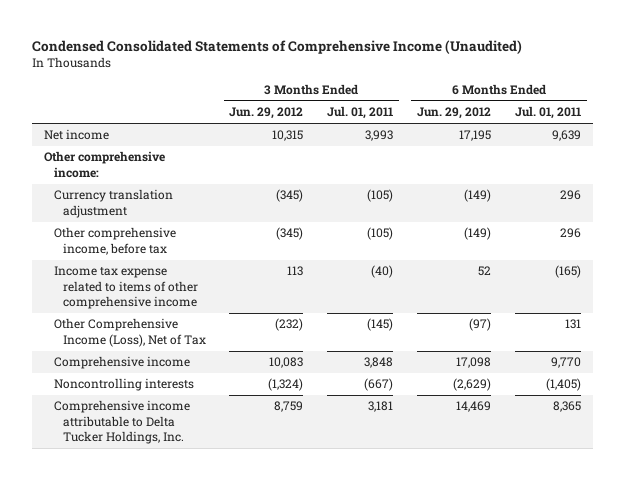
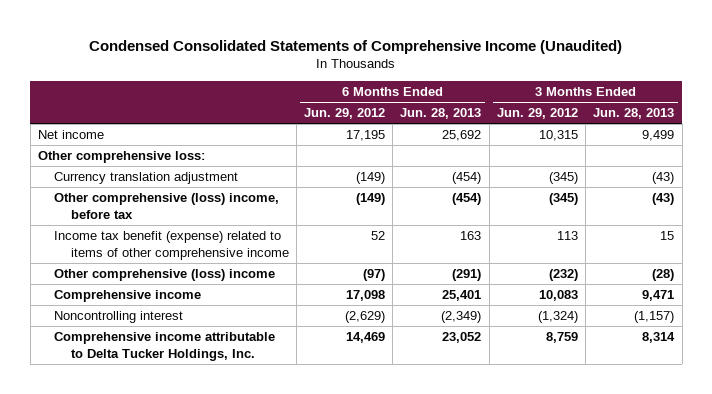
- | 3 Months Ended Jun. 29, 2012 | 3 Months Ended Jul. 01, 2011 | 6 Months Ended Jun. 29, 2012 | 6 Months Ended Jul. 01, 2011
+ | 6 Months Ended Jun. 29, 2012 | 6 Months Ended Jun. 28, 2013 | 3 Months Ended Jun. 29, 2012 | 3 Months Ended Jun. 28, 2013
- Other comprehensive income:
+ Other comprehensive loss:
- Other comprehensive income, before tax | (345) | (105) | (149) | 296
- Income tax expense related to items of other comprehensive income | 113 | (40) | 52 | (165)
- Other Comprehensive Income (Loss), Net of Tax | (232) | (145) | (97) | 131
+ Other comprehensive (loss) income, before tax | (149) | (454) | (345) | (43)
+ Income tax benefit (expense) related to items of other comprehensive income | 52 | 163 | 113 | 15
+ Other comprehensive (loss) income | (97) | (291) | (232) | (28)
- Noncontrolling interests | (1,324) | (667) | (2,629) | (1,405)
+ Noncontrolling interest | (2,629) | (2,349) | (1,324) | (1,157)

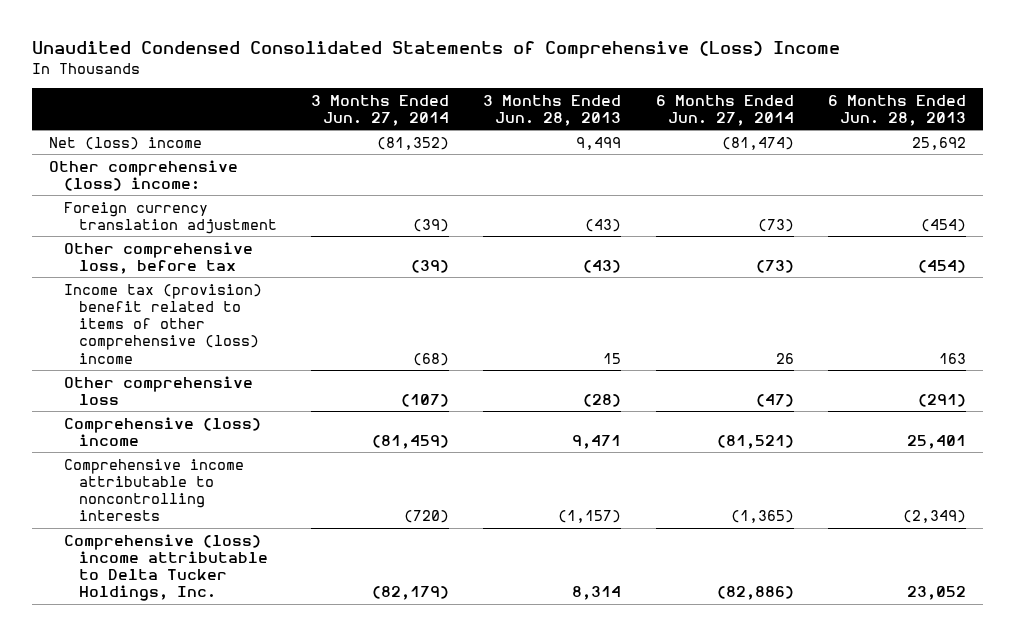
- Condensed Consolidated Statements of Comprehensive Income (Unaudited)
+ Unaudited Condensed Consolidated Statements of Comprehensive (Loss) Income
- | 6 Months Ended Jun. 29, 2012 | 6 Months Ended Jun. 28, 2013 | 3 Months Ended Jun. 29, 2012 | 3 Months Ended Jun. 28, 2013
+ | 3 Months Ended Jun. 27, 2014 | 3 Months Ended Jun. 28, 2013 | 6 Months Ended Jun. 27, 2014 | 6 Months Ended Jun. 28, 2013
- Net income | 17,195 | 25,692 | 10,315 | 9,499
- Other comprehensive loss:
- Currency translation adjustment | (149) | (454) | (345) | (43)
- Other comprehensive (loss) income, before tax | (149) | (454) | (345) | (43)
- Income tax benefit (expense) related to items of other comprehensive income | 52 | 163 | 113 | 15
- Other comprehensive (loss) income | (97) | (291) | (232) | (28)
- Comprehensive income | 17,098 | 25,401 | 10,083 | 9,471
- Noncontrolling interest | (2,629) | (2,349) | (1,324) | (1,157)
- Comprehensive income attributable to Delta Tucker Holdings, Inc. | 14,469 | 23,052 | 8,759 | 8,314
+ Net (loss) income | (81,352) | 9,499 | (81,474) | 25,692
+ Other comprehensive (loss) income:
+ Foreign currency translation adjustment | (39) | (43) | (73) | (454)
+ Other comprehensive loss, before tax | (39) | (43) | (73) | (454)
+ Income tax (provision) benefit related to items of other comprehensive (loss) income | (68) | 15 | 26 | 163
+ Other comprehensive loss | (107) | (28) | (47) | (291)
+ Comprehensive (loss) income | (81,459) | 9,471 | (81,521) | 25,401
+ Comprehensive income attributable to noncontrolling interests | (720) | (1,157) | (1,365) | (2,349)
+ Comprehensive (loss) income attributable to Delta Tucker Holdings, Inc. | (82,179) | 8,314 | (82,886) | 23,052

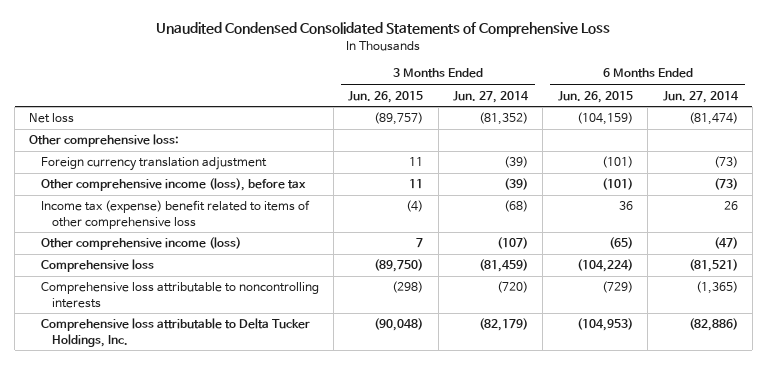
- Unaudited Condensed Consolidated Statements of Comprehensive (Loss) Income
+ Unaudited Condensed Consolidated Statements of Comprehensive Loss
- | 3 Months Ended Jun. 27, 2014 | 3 Months Ended Jun. 28, 2013 | 6 Months Ended Jun. 27, 2014 | 6 Months Ended Jun. 28, 2013
+ | 3 Months Ended Jun. 26, 2015 | 3 Months Ended Jun. 27, 2014 | 6 Months Ended Jun. 26, 2015 | 6 Months Ended Jun. 27, 2014
- Net (loss) income | (81,352) | 9,499 | (81,474) | 25,692
- Other comprehensive (loss) income:
+ Net loss | (89,757) | (81,352) | (104,159) | (81,474)
+ Other comprehensive loss:
- Other comprehensive loss, before tax | (39) | (43) | (73) | (454)
- Income tax (provision) benefit related to items of other comprehensive (loss) income | (68) | 15 | 26 | 163
- Other comprehensive loss | (107) | (28) | (47) | (291)
- Comprehensive (loss) income | (81,459) | 9,471 | (81,521) | 25,401
- Comprehensive income attributable to noncontrolling interests | (720) | (1,157) | (1,365) | (2,349)
- Comprehensive (loss) income attributable to Delta Tucker Holdings, Inc. | (82,179) | 8,314 | (82,886) | 23,052
+ Other comprehensive income (loss), before tax | 11 | (39) | (101) | (73)
+ Income tax (expense) benefit related to items of other comprehensive loss | (4) | (68) | 36 | 26
+ Other comprehensive income (loss) | 7 | (107) | (65) | (47)
+ Comprehensive loss | (89,750) | (81,459) | (104,224) | (81,521)
+ Comprehensive loss attributable to noncontrolling interests | (298) | (720) | (729) | (1,365)
+ Comprehensive loss attributable to Delta Tucker Holdings, Inc. | (90,048) | (82,179) | (104,953) | (82,886)

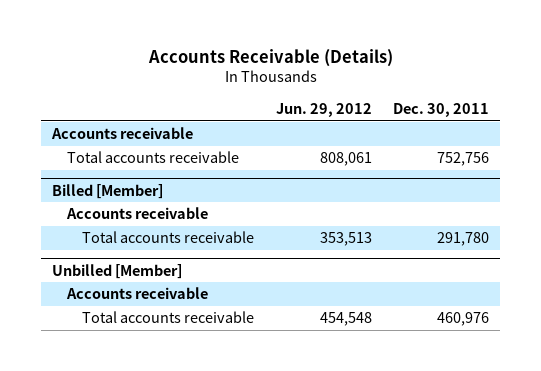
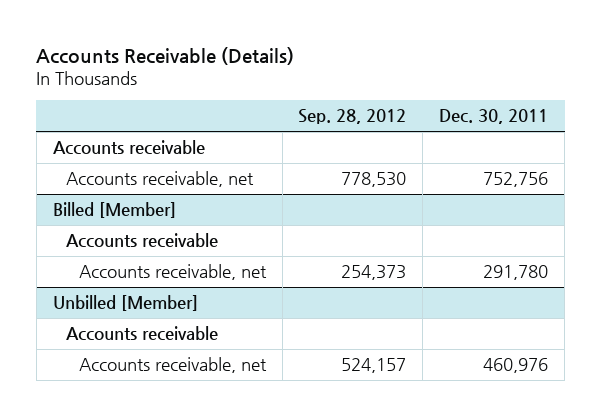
- | Jun. 29, 2012 | Dec. 30, 2011
+ | Sep. 28, 2012 | Dec. 30, 2011
- Total accounts receivable | 808,061 | 752,756
+ Accounts receivable, net | 778,530 | 752,756
@ Billed [Member]
- Total accounts receivable | 353,513 | 291,780
+ Accounts receivable, net | 254,373 | 291,780
@ Unbilled [Member]
- Total accounts receivable | 454,548 | 460,976
+ Accounts receivable, net | 524,157 | 460,976

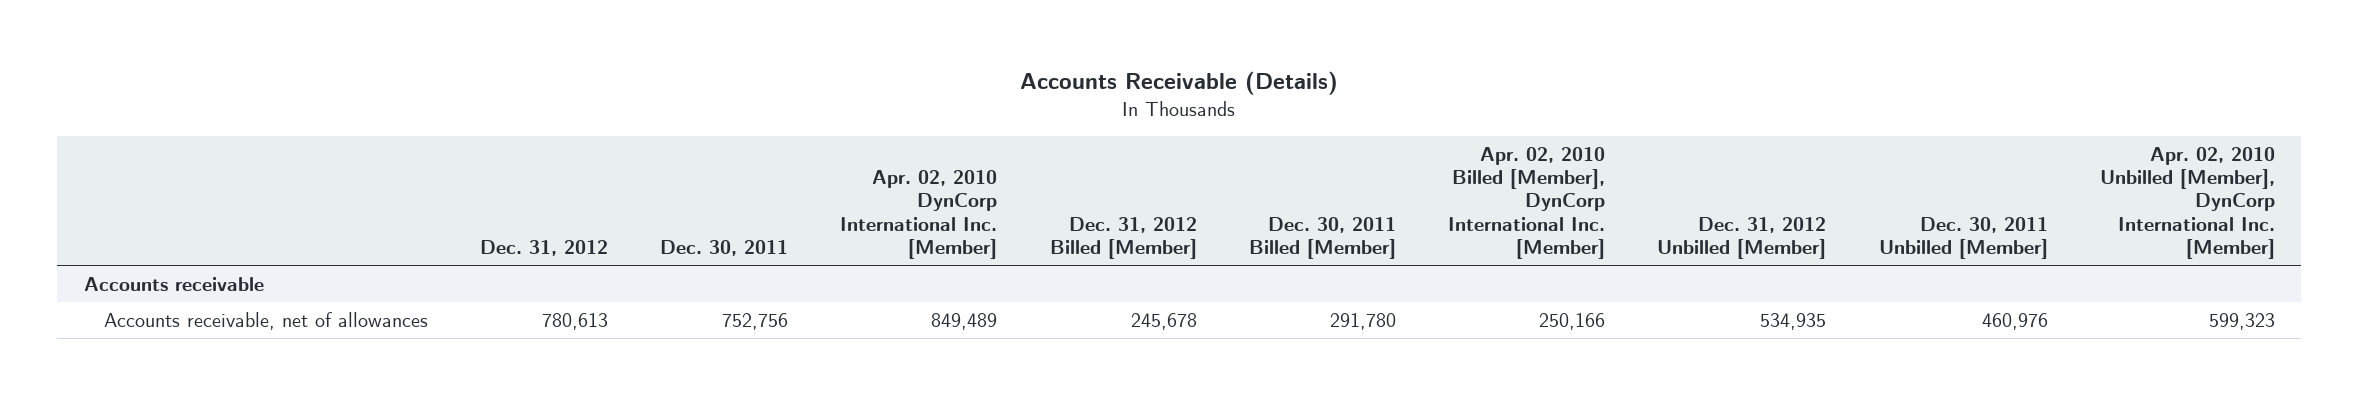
- | Sep. 28, 2012 | Dec. 30, 2011
+ | Dec. 31, 2012 | Dec. 30, 2011 | Apr. 02, 2010 DynCorp International Inc. [Member] | Dec. 31, 2012 Billed [Member] | Dec. 30, 2011 Billed [Member] | Apr. 02, 2010 Billed [Member], DynCorp International Inc. [Member] | Dec. 31, 2012 Unbilled [Member] | Dec. 30, 2011 Unbilled [Member] | Apr. 02, 2010 Unbilled [Member], DynCorp International Inc. [Member]
- Accounts receivable, net | 778,530 | 752,756
- Billed [Member]
- Accounts receivable
- Accounts receivable, net | 254,373 | 291,780
- Unbilled [Member]
- Accounts receivable
- Accounts receivable, net | 524,157 | 460,976
+ Accounts receivable, net of allowances | 780,613 | 752,756 | 849,489 | 245,678 | 291,780 | 250,166 | 534,935 | 460,976 | 599,323

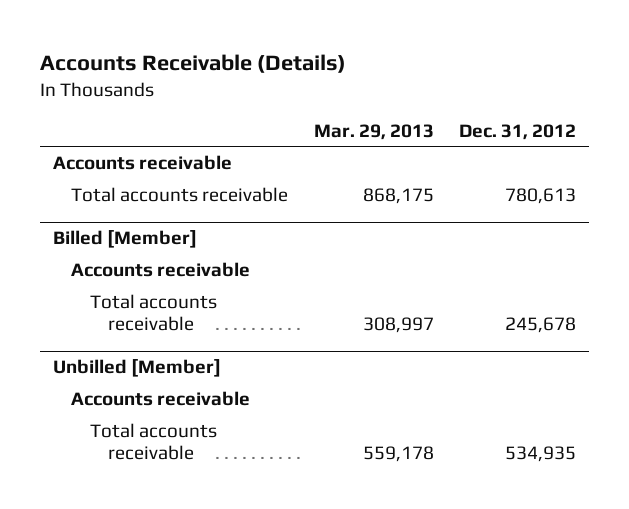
- | Dec. 31, 2012 | Dec. 30, 2011 | Apr. 02, 2010 DynCorp International Inc. [Member] | Dec. 31, 2012 Billed [Member] | Dec. 30, 2011 Billed [Member] | Apr. 02, 2010 Billed [Member], DynCorp International Inc. [Member] | Dec. 31, 2012 Unbilled [Member] | Dec. 30, 2011 Unbilled [Member] | Apr. 02, 2010 Unbilled [Member], DynCorp International Inc. [Member]
+ | Mar. 29, 2013 | Dec. 31, 2012
- Accounts receivable, net of allowances | 780,613 | 752,756 | 849,489 | 245,678 | 291,780 | 250,166 | 534,935 | 460,976 | 599,323
+ Total accounts receivable | 868,175 | 780,613
+ Billed [Member]
+ Accounts receivable
+ Total accounts receivable | 308,997 | 245,678
+ Unbilled [Member]
+ Accounts receivable
+ Total accounts receivable | 559,178 | 534,935

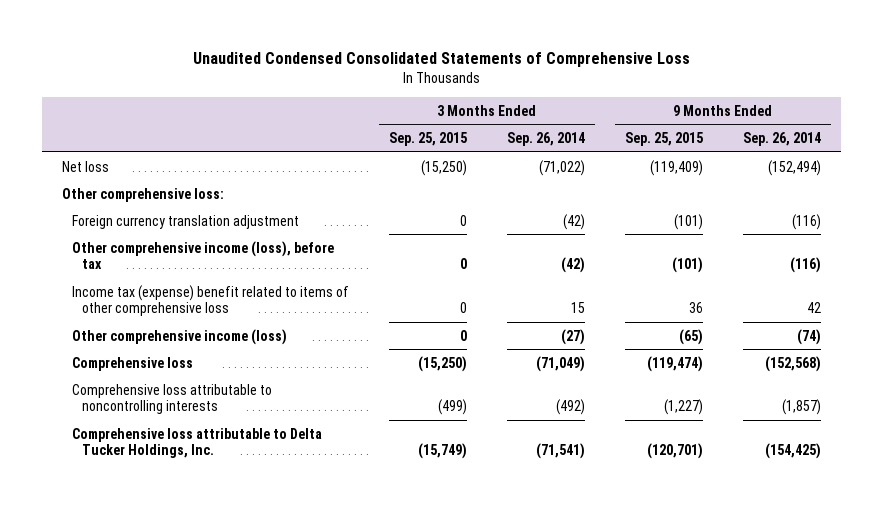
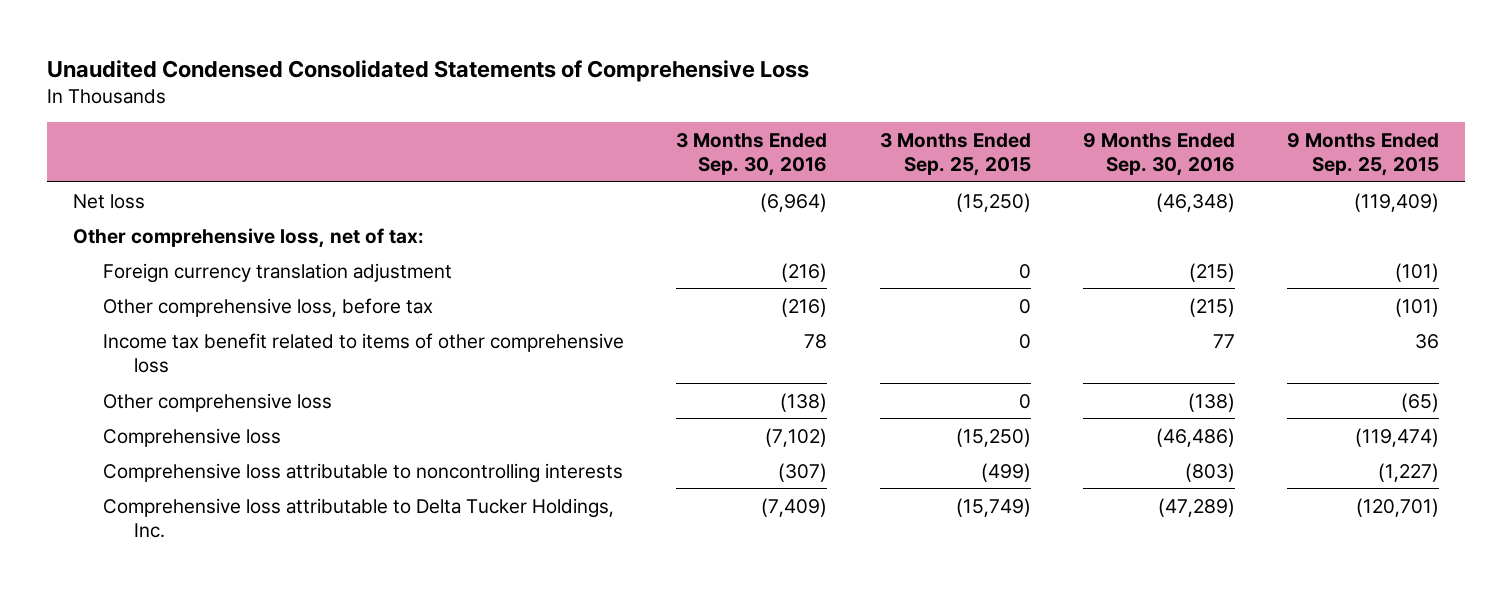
- | 3 Months Ended Sep. 25, 2015 | 3 Months Ended Sep. 26, 2014 | 9 Months Ended Sep. 25, 2015 | 9 Months Ended Sep. 26, 2014
+ | 3 Months Ended Sep. 30, 2016 | 3 Months Ended Sep. 25, 2015 | 9 Months Ended Sep. 30, 2016 | 9 Months Ended Sep. 25, 2015
- Other comprehensive loss:
+ Other comprehensive loss, net of tax:
- Other comprehensive income (loss), before tax | 0 | (42) | (101) | (116)
- Income tax (expense) benefit related to items of other comprehensive loss | 0 | 15 | 36 | 42
- Other comprehensive income (loss) | 0 | (27) | (65) | (74)
+ Other comprehensive loss, before tax | (216) | 0 | (215) | (101)
+ Income tax benefit related to items of other comprehensive loss | 78 | 0 | 77 | 36
+ Other comprehensive loss | (138) | 0 | (138) | (65)

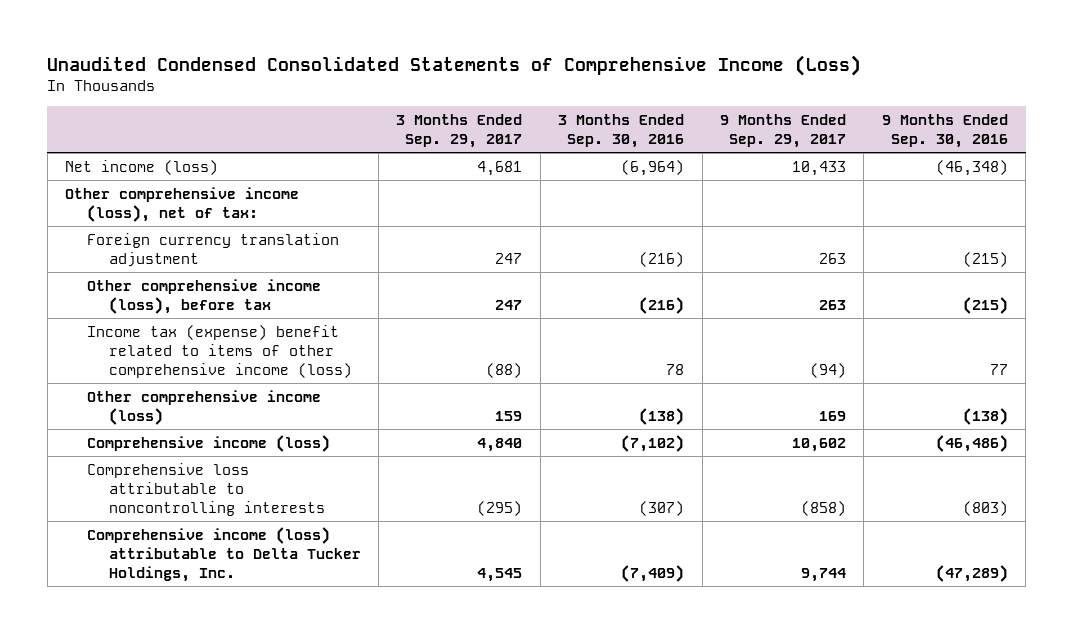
- Unaudited Condensed Consolidated Statements of Comprehensive Loss
+ Unaudited Condensed Consolidated Statements of Comprehensive Income (Loss)
- | 3 Months Ended Sep. 30, 2016 | 3 Months Ended Sep. 25, 2015 | 9 Months Ended Sep. 30, 2016 | 9 Months Ended Sep. 25, 2015
+ | 3 Months Ended Sep. 29, 2017 | 3 Months Ended Sep. 30, 2016 | 9 Months Ended Sep. 29, 2017 | 9 Months Ended Sep. 30, 2016
- Net loss | (6,964) | (15,250) | (46,348) | (119,409)
- Other comprehensive loss, net of tax:
+ Net income (loss) | 4,681 | (6,964) | 10,433 | (46,348)
+ Other comprehensive income (loss), net of tax:
- Other comprehensive loss, before tax | (216) | 0 | (215) | (101)
- Income tax benefit related to items of other comprehensive loss | 78 | 0 | 77 | 36
- Other comprehensive loss | (138) | 0 | (138) | (65)
- Comprehensive loss | (7,102) | (15,250) | (46,486) | (119,474)
+ Other comprehensive income (loss), before tax | 247 | (216) | 263 | (215)
+ Income tax (expense) benefit related to items of other comprehensive income (loss) | (88) | 78 | (94) | 77
+ Other comprehensive income (loss) | 159 | (138) | 169 | (138)
+ Comprehensive income (loss) | 4,840 | (7,102) | 10,602 | (46,486)
- Comprehensive loss attributable to Delta Tucker Holdings, Inc. | (7,409) | (15,749) | (47,289) | (120,701)
+ Comprehensive income (loss) attributable to Delta Tucker Holdings, Inc. | 4,545 | (7,409) | 9,744 | (47,289)

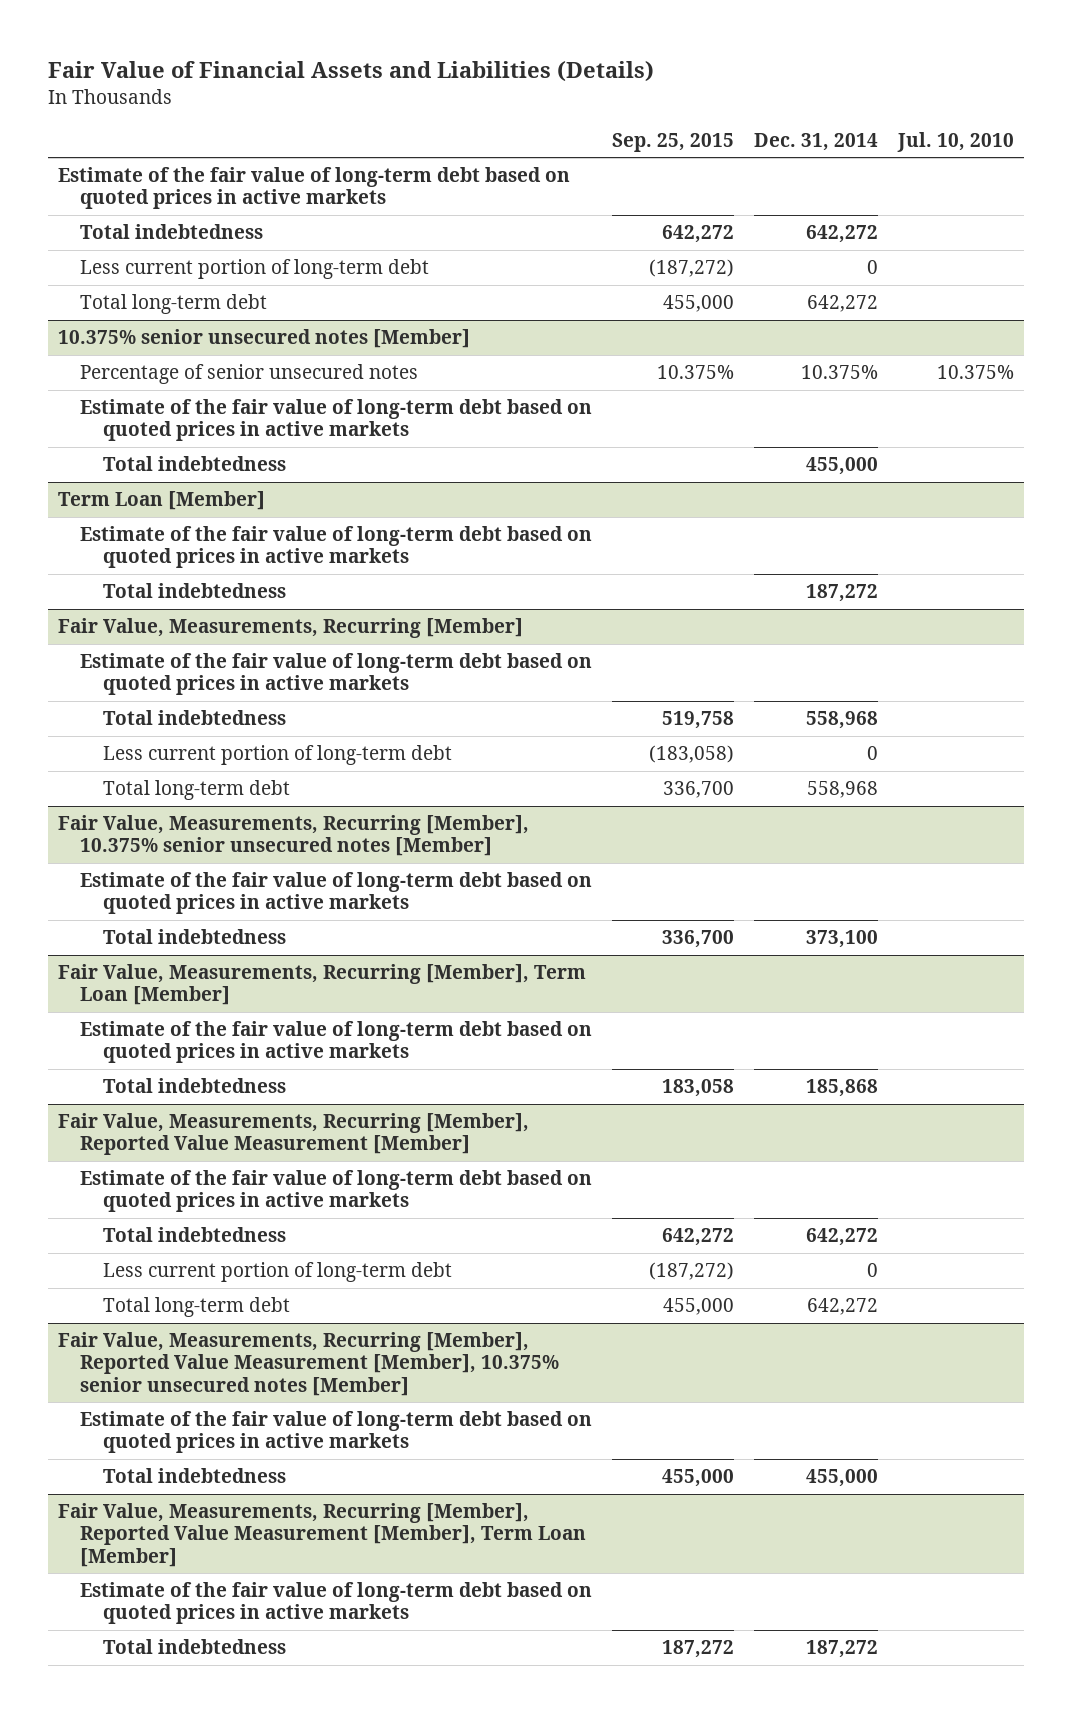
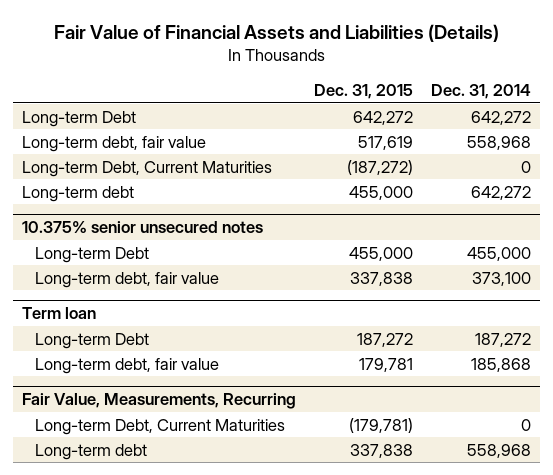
- | Sep. 25, 2015 | Dec. 31, 2014 | Jul. 10, 2010
+ | Dec. 31, 2015 | Dec. 31, 2014
- Estimate of the fair value of long-term debt based on quoted prices in active markets
- Total indebtedness | 642,272 | 642,272 |
- Less current portion of long-term debt | (187,272) | 0 |
- Total long-term debt | 455,000 | 642,272 |
- 10.375% senior unsecured notes [Member]
- Percentage of senior unsecured notes | 10.375% | 10.375% | 10.375%
- Estimate of the fair value of long-term debt based on quoted prices in active markets
- Total indebtedness | | 455,000 |
- Term Loan [Member]
- Estimate of the fair value of long-term debt based on quoted prices in active markets
- Total indebtedness | | 187,272 |
- Fair Value, Measurements, Recurring [Member]
- Estimate of the fair value of long-term debt based on quoted prices in active markets
- Total indebtedness | 519,758 | 558,968 |
- Less current portion of long-term debt | (183,058) | 0 |
- Total long-term debt | 336,700 | 558,968 |
- Fair Value, Measurements, Recurring [Member], 10.375% senior unsecured notes [Member]
- Estimate of the fair value of long-term debt based on quoted prices in active markets
- Total indebtedness | 336,700 | 373,100 |
- Fair Value, Measurements, Recurring [Member], Term Loan [Member]
- Estimate of the fair value of long-term debt based on quoted prices in active markets
- Total indebtedness | 183,058 | 185,868 |
- Fair Value, Measurements, Recurring [Member], Reported Value Measurement [Member]
- Estimate of the fair value of long-term debt based on quoted prices in active markets
- Total indebtedness | 642,272 | 642,272 |
- Less current portion of long-term debt | (187,272) | 0 |
- Total long-term debt | 455,000 | 642,272 |
- Fair Value, Measurements, Recurring [Member], Reported Value Measurement [Member], 10.375% senior unsecured notes [Member]
- Estimate of the fair value of long-term debt based on quoted prices in active markets
- Total indebtedness | 455,000 | 455,000 |
- Fair Value, Measurements, Recurring [Member], Reported Value Measurement [Member], Term Loan [Member]
- Estimate of the fair value of long-term debt based on quoted prices in active markets
- Total indebtedness | 187,272 | 187,272 |
+ Long-term Debt | 642,272 | 642,272
+ Long-term debt, fair value | 517,619 | 558,968
+ Long-term Debt, Current Maturities | (187,272) | 0
+ Long-term debt | 455,000 | 642,272
+ 10.375% senior unsecured notes
+ Long-term Debt | 455,000 | 455,000
+ Long-term debt, fair value | 337,838 | 373,100
+ Term loan
+ Long-term Debt | 187,272 | 187,272
+ Long-term debt, fair value | 179,781 | 185,868
+ Fair Value, Measurements, Recurring
+ Long-term Debt, Current Maturities | (179,781) | 0
+ Long-term debt | 337,838 | 558,968

